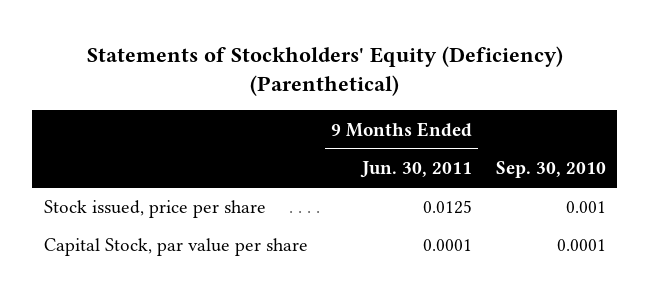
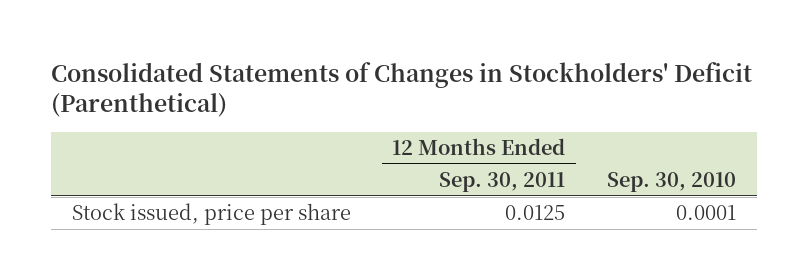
- Statements of Stockholders' Equity (Deficiency) (Parenthetical)
+ Consolidated Statements of Changes in Stockholders' Deficit (Parenthetical)
- | 9 Months Ended Jun. 30, 2011 | Sep. 30, 2010
+ | 12 Months Ended Sep. 30, 2011 | Sep. 30, 2010
- Stock issued, price per share | 0.0125 | 0.001
- Capital Stock, par value per share | 0.0001 | 0.0001
+ Stock issued, price per share | 0.0125 | 0.0001

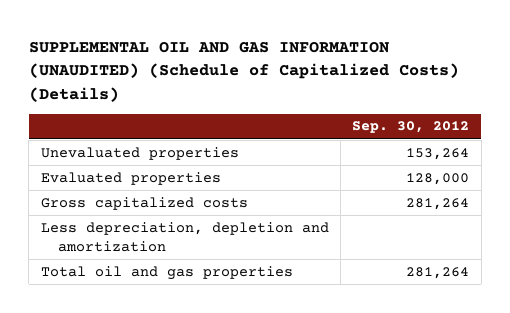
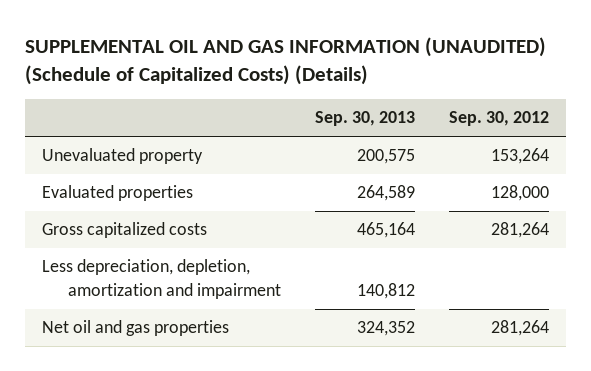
- | Sep. 30, 2012
+ | Sep. 30, 2013 | Sep. 30, 2012
- Unevaluated properties | 153,264
+ Unevaluated property | 200,575 | 153,264
- Less depreciation, depletion and amortization
- Total oil and gas properties | 281,264
+ Less depreciation, depletion, amortization and impairment | 140,812 |
+ Net oil and gas properties | 324,352 | 281,264

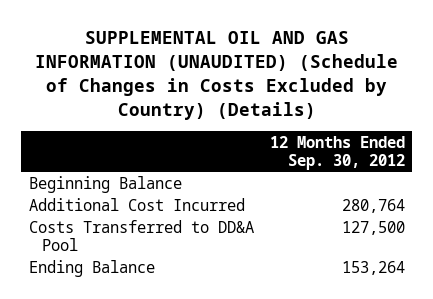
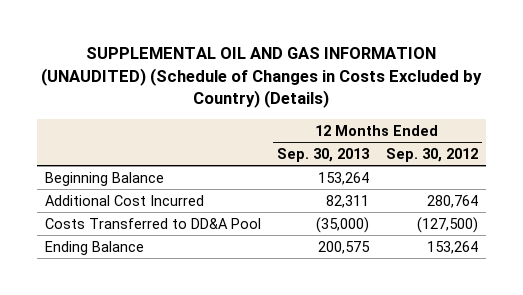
- | 12 Months Ended Sep. 30, 2012
+ | 12 Months Ended Sep. 30, 2013 | 12 Months Ended Sep. 30, 2012
- Costs Transferred to DD&A Pool | 127,500
+ Costs Transferred to DD&A Pool | (35,000) | (127,500)

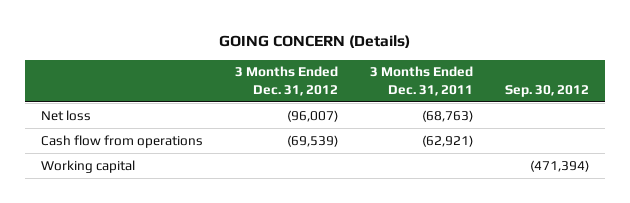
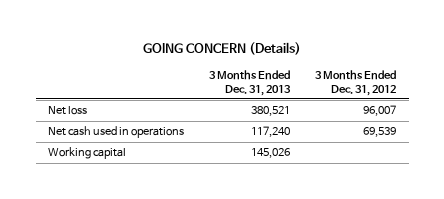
- | 3 Months Ended Dec. 31, 2012 | 3 Months Ended Dec. 31, 2011 | Sep. 30, 2012
+ | 3 Months Ended Dec. 31, 2013 | 3 Months Ended Dec. 31, 2012
- Net loss | (96,007) | (68,763) |
- Cash flow from operations | (69,539) | (62,921) |
+ Net loss | 380,521 | 96,007
+ Net cash used in operations | 117,240 | 69,539

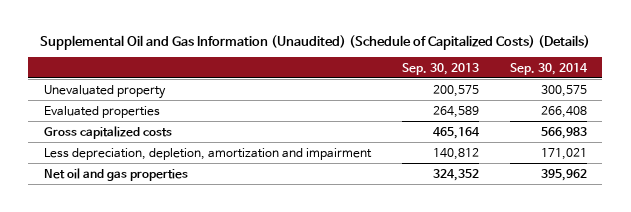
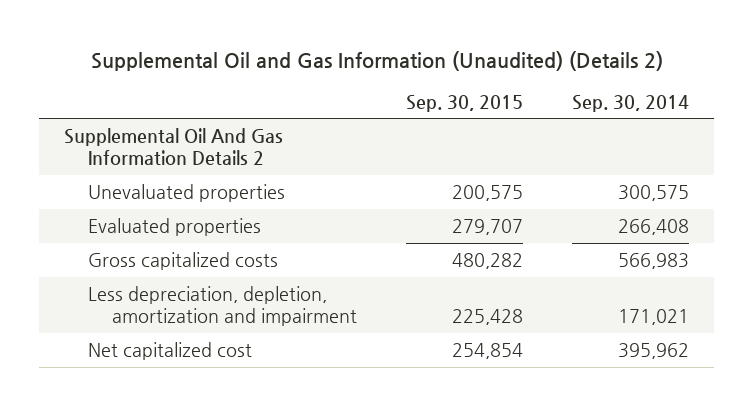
- Supplemental Oil and Gas Information (Unaudited) (Schedule of Capitalized Costs) (Details)
+ Supplemental Oil and Gas Information (Unaudited) (Details 2)
- | Sep. 30, 2013 | Sep. 30, 2014
+ | Sep. 30, 2015 | Sep. 30, 2014
- Unevaluated property | 200,575 | 300,575
+ Supplemental Oil And Gas Information Details 2
+ Unevaluated properties | 200,575 | 300,575
- Net oil and gas properties | 324,352 | 395,962
+ Net capitalized cost | 254,854 | 395,962

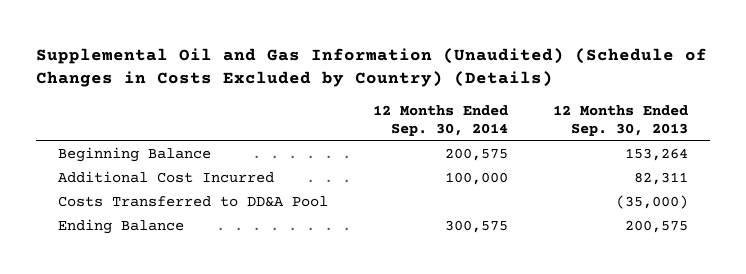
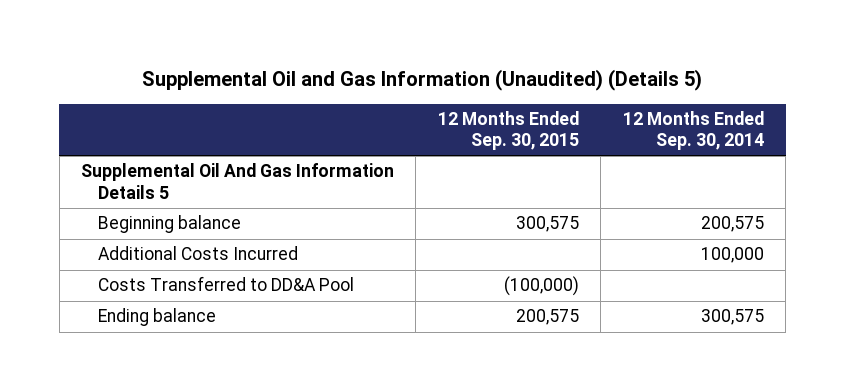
- Supplemental Oil and Gas Information (Unaudited) (Schedule of Changes in Costs Excluded by Country) (Details)
+ Supplemental Oil and Gas Information (Unaudited) (Details 5)
- | 12 Months Ended Sep. 30, 2014 | 12 Months Ended Sep. 30, 2013
+ | 12 Months Ended Sep. 30, 2015 | 12 Months Ended Sep. 30, 2014
- Beginning Balance | 200,575 | 153,264
- Additional Cost Incurred | 100,000 | 82,311
+ Supplemental Oil And Gas Information Details 5
+ Beginning balance | 300,575 | 200,575
+ Additional Costs Incurred | | 100,000
- Ending Balance | 300,575 | 200,575
+ Ending balance | 200,575 | 300,575

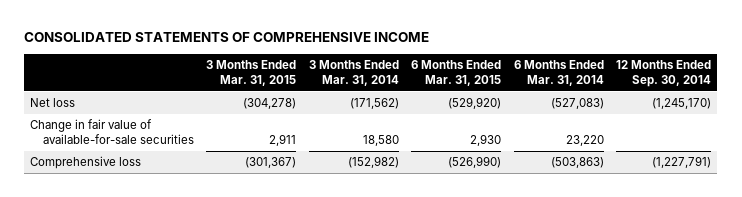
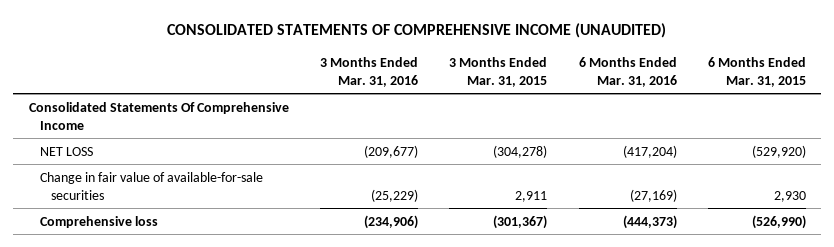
- CONSOLIDATED STATEMENTS OF COMPREHENSIVE INCOME
+ CONSOLIDATED STATEMENTS OF COMPREHENSIVE INCOME (UNAUDITED)
- | 3 Months Ended Mar. 31, 2015 | 3 Months Ended Mar. 31, 2014 | 6 Months Ended Mar. 31, 2015 | 6 Months Ended Mar. 31, 2014 | 12 Months Ended Sep. 30, 2014
+ | 3 Months Ended Mar. 31, 2016 | 3 Months Ended Mar. 31, 2015 | 6 Months Ended Mar. 31, 2016 | 6 Months Ended Mar. 31, 2015
- Net loss | (304,278) | (171,562) | (529,920) | (527,083) | (1,245,170)
+ Consolidated Statements Of Comprehensive Income
+ NET LOSS | (209,677) | (304,278) | (417,204) | (529,920)

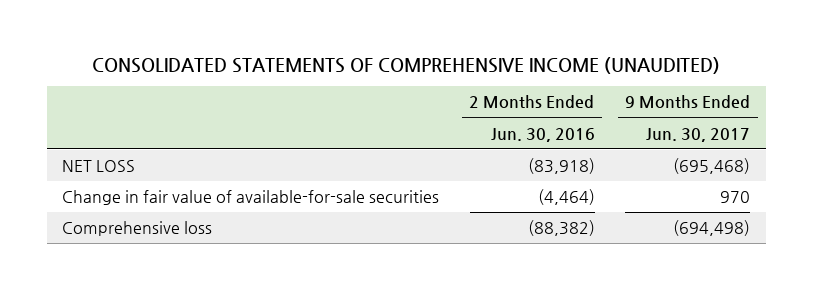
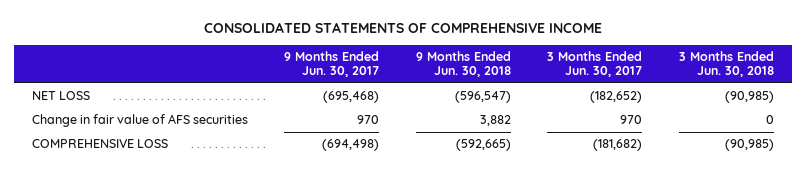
- CONSOLIDATED STATEMENTS OF COMPREHENSIVE INCOME (UNAUDITED)
+ CONSOLIDATED STATEMENTS OF COMPREHENSIVE INCOME
- | 2 Months Ended Jun. 30, 2016 | 9 Months Ended Jun. 30, 2017
+ | 9 Months Ended Jun. 30, 2017 | 9 Months Ended Jun. 30, 2018 | 3 Months Ended Jun. 30, 2017 | 3 Months Ended Jun. 30, 2018
- Change in fair value of available-for-sale securities | (4,464) | 970
- Comprehensive loss | (88,382) | (694,498)
+ Change in fair value of AFS securities | 970 | 3,882 | 970 | 0
+ COMPREHENSIVE LOSS | (694,498) | (592,665) | (181,682) | (90,985)

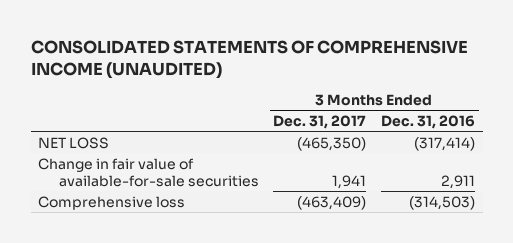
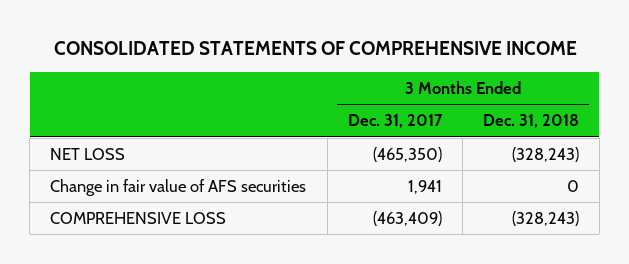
- CONSOLIDATED STATEMENTS OF COMPREHENSIVE INCOME (UNAUDITED)
+ CONSOLIDATED STATEMENTS OF COMPREHENSIVE INCOME
- | 3 Months Ended Dec. 31, 2017 | 3 Months Ended Dec. 31, 2016
+ | 3 Months Ended Dec. 31, 2017 | 3 Months Ended Dec. 31, 2018
- Change in fair value of available-for-sale securities | 1,941 | 2,911
- Comprehensive loss | (463,409) | (314,503)
+ Change in fair value of AFS securities | 1,941 | 0
+ COMPREHENSIVE LOSS | (463,409) | (328,243)

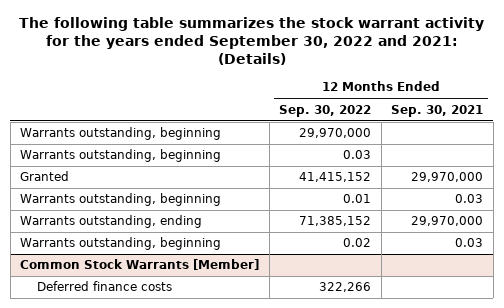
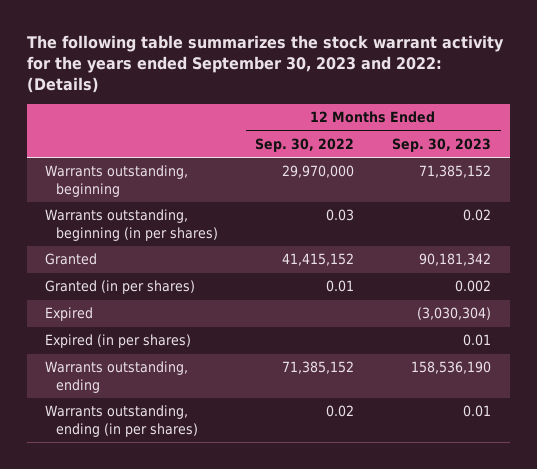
- The following table summarizes the stock warrant activity for the years ended September 30, 2022 and 2021: (Details)
+ The following table summarizes the stock warrant activity for the years ended September 30, 2023 and 2022: (Details)
- | 12 Months Ended Sep. 30, 2022 | 12 Months Ended Sep. 30, 2021
+ | 12 Months Ended Sep. 30, 2022 | 12 Months Ended Sep. 30, 2023
- Warrants outstanding, beginning | 0.03 |
+ Warrants outstanding, beginning (in per shares) | 0.03 | 0.02
- Warrants outstanding, beginning | 0.01 | 0.03
+ Granted (in per shares) | 0.01 | 0.002
+ Expired | | (3,030,304)
+ Expired (in per shares) | | 0.01
- Warrants outstanding, beginning | 0.02 | 0.03
- Common Stock Warrants [Member]
- Deferred finance costs | 322,266 |
+ Warrants outstanding, ending (in per shares) | 0.02 | 0.01

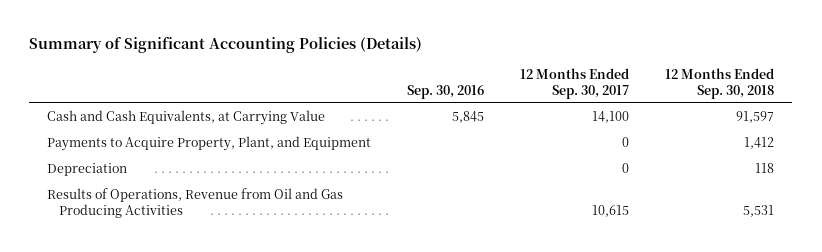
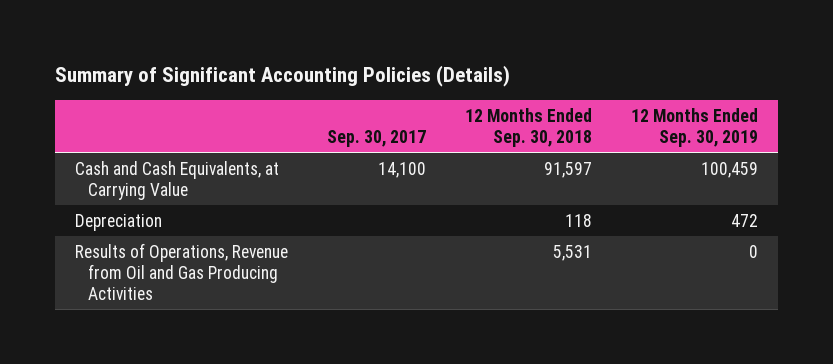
- | Sep. 30, 2016 | 12 Months Ended Sep. 30, 2017 | 12 Months Ended Sep. 30, 2018
+ | Sep. 30, 2017 | 12 Months Ended Sep. 30, 2018 | 12 Months Ended Sep. 30, 2019
- Payments to Acquire Property, Plant, and Equipment | | 0 | 1,412

